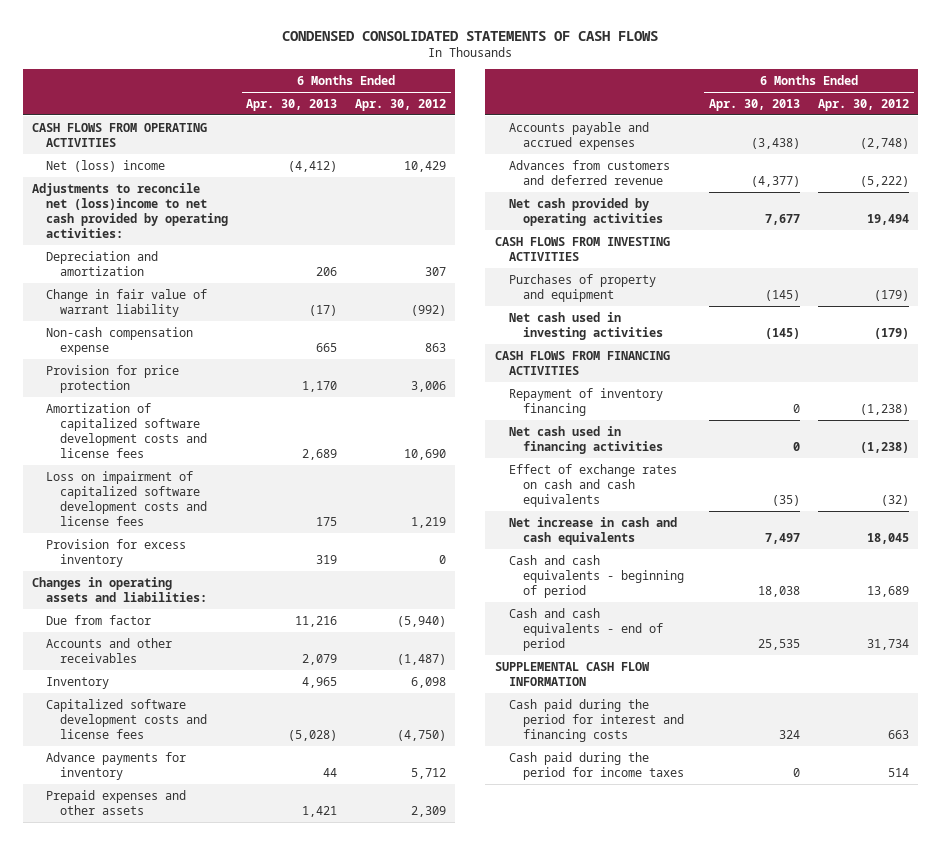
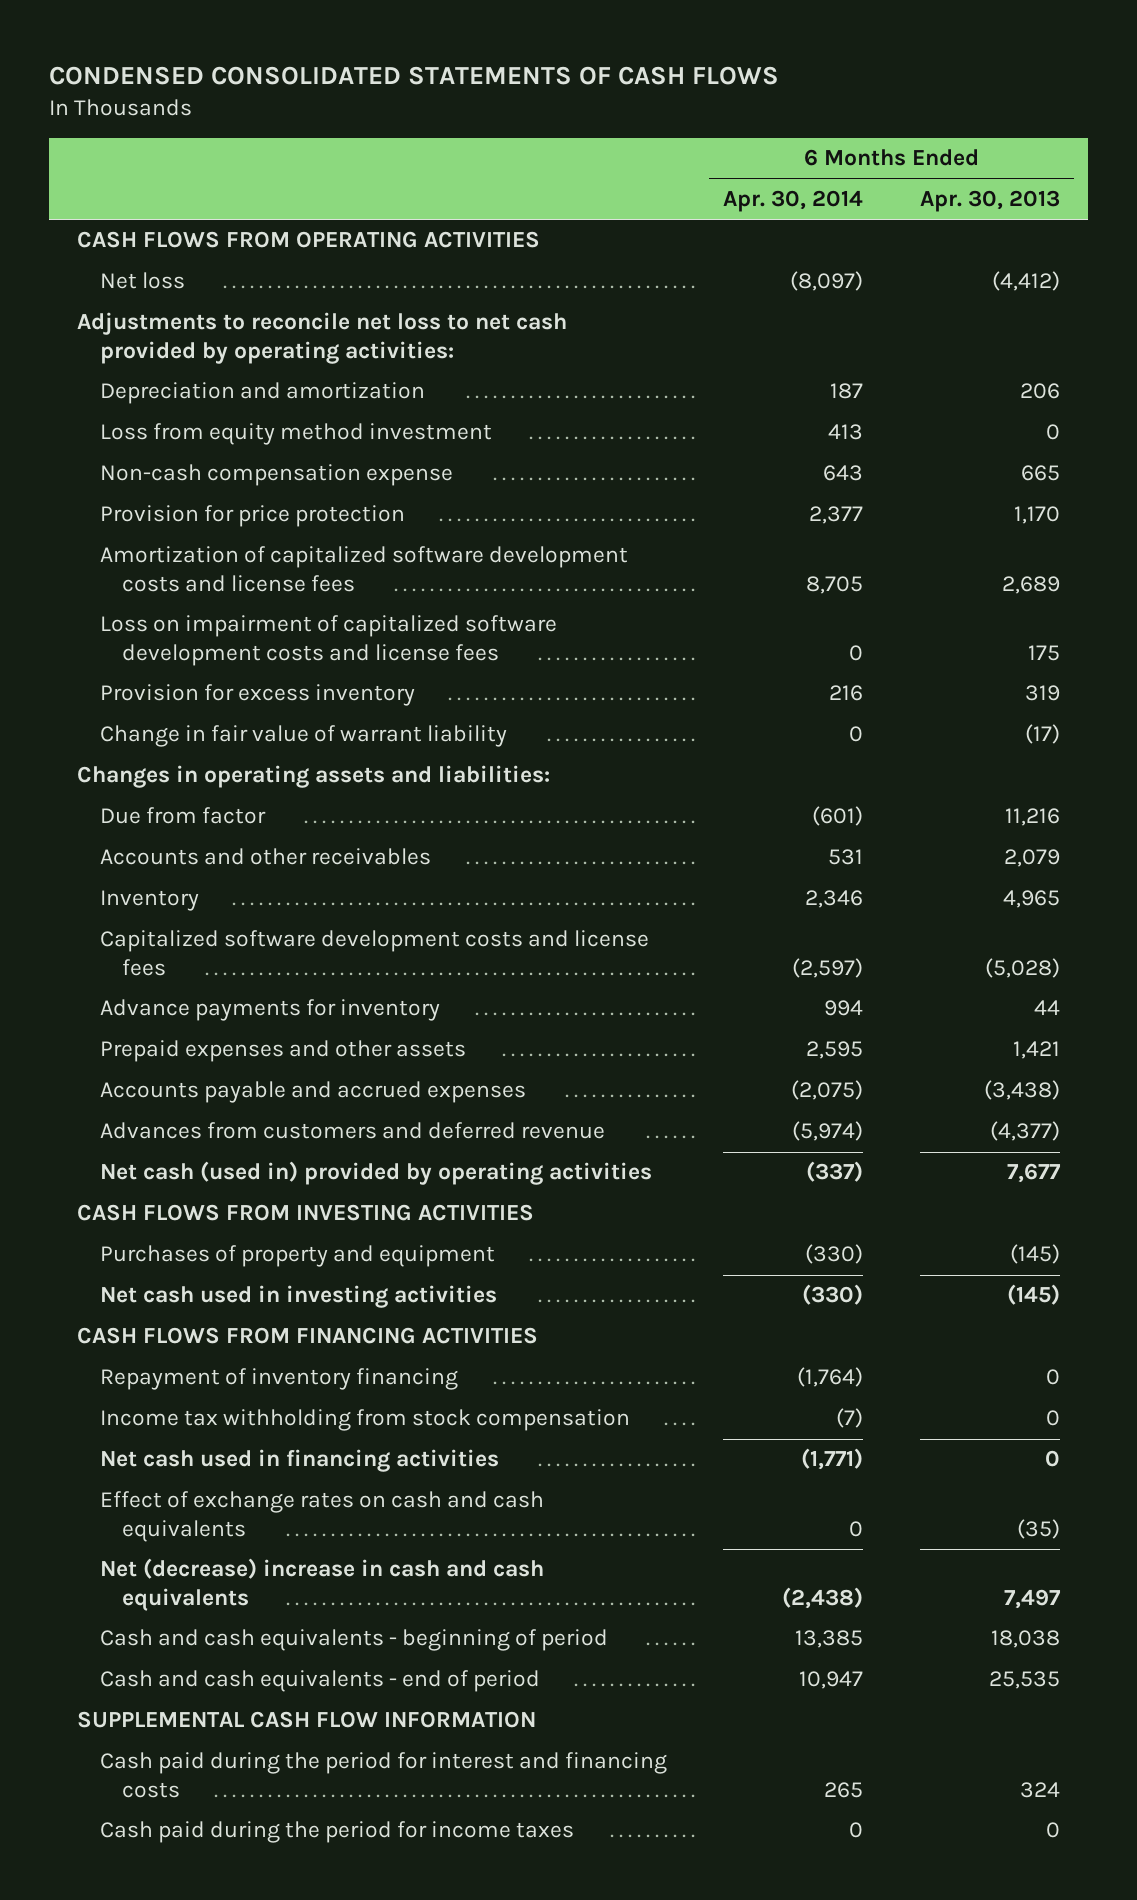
- | 6 Months Ended Apr. 30, 2013 | 6 Months Ended Apr. 30, 2012
+ | 6 Months Ended Apr. 30, 2014 | 6 Months Ended Apr. 30, 2013
- Net (loss) income | (4,412) | 10,429
- Adjustments to reconcile net (loss)income to net cash provided by operating activities:
+ Net loss | (8,097) | (4,412)
+ Adjustments to reconcile net loss to net cash provided by operating activities:
+ Loss from equity method investment | 413 | 0
moved down: Change in fair value of warrant liability | 0 | (17)
- Net cash provided by operating activities | 7,677 | 19,494
+ Net cash (used in) provided by operating activities | (337) | 7,677
+ Income tax withholding from stock compensation | (7) | 0
- Net increase in cash and cash equivalents | 7,497 | 18,045
+ Net (decrease) increase in cash and cash equivalents | (2,438) | 7,497

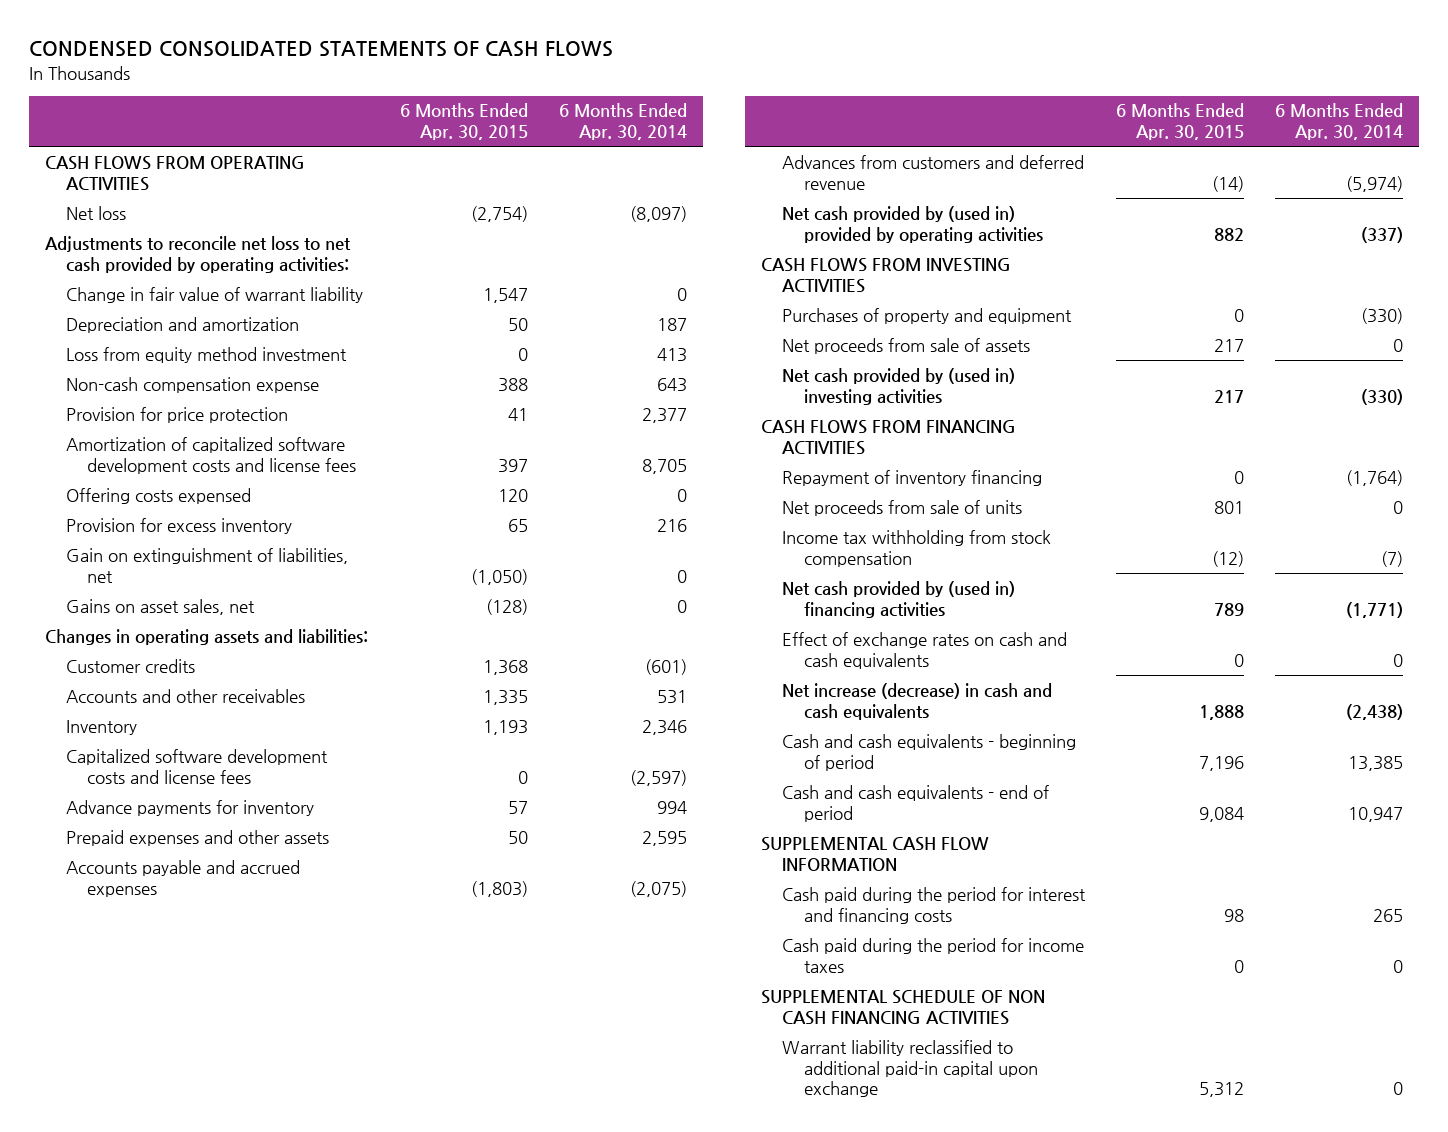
- | 6 Months Ended Apr. 30, 2014 | 6 Months Ended Apr. 30, 2013
+ | 6 Months Ended Apr. 30, 2015 | 6 Months Ended Apr. 30, 2014
moved up: Change in fair value of warrant liability | 1,547 | 0
- Loss on impairment of capitalized software development costs and license fees | 0 | 175
+ Offering costs expensed | 120 | 0
+ Gain on extinguishment of liabilities, net | (1,050) | 0
+ Gains on asset sales, net | (128) | 0
- Due from factor | (601) | 11,216
+ Customer credits | 1,368 | (601)
- Net cash (used in) provided by operating activities | (337) | 7,677
+ Net cash provided by (used in) provided by operating activities | 882 | (337)
- Net cash used in investing activities | (330) | (145)
+ Net proceeds from sale of assets | 217 | 0
+ Net cash provided by (used in) investing activities | 217 | (330)
+ Net proceeds from sale of units | 801 | 0
- Net cash used in financing activities | (1,771) | 0
+ Net cash provided by (used in) financing activities | 789 | (1,771)
- Net (decrease) increase in cash and cash equivalents | (2,438) | 7,497
+ Net increase (decrease) in cash and cash equivalents | 1,888 | (2,438)
+ SUPPLEMENTAL SCHEDULE OF NON CASH FINANCING ACTIVITIES
+ Warrant liability reclassified to additional paid-in capital upon exchange | 5,312 | 0

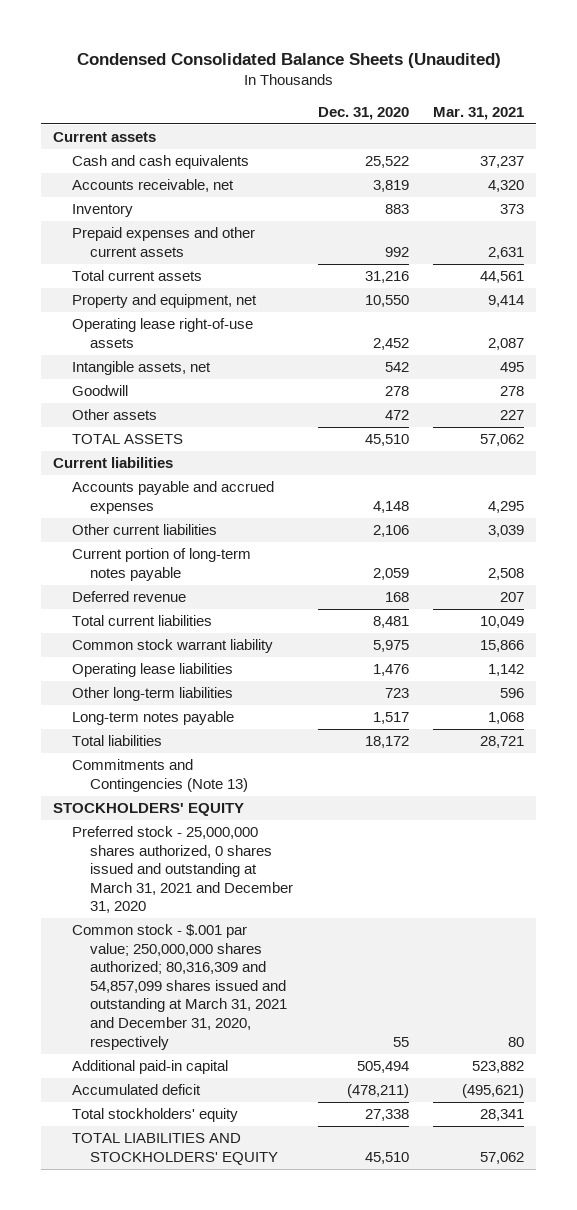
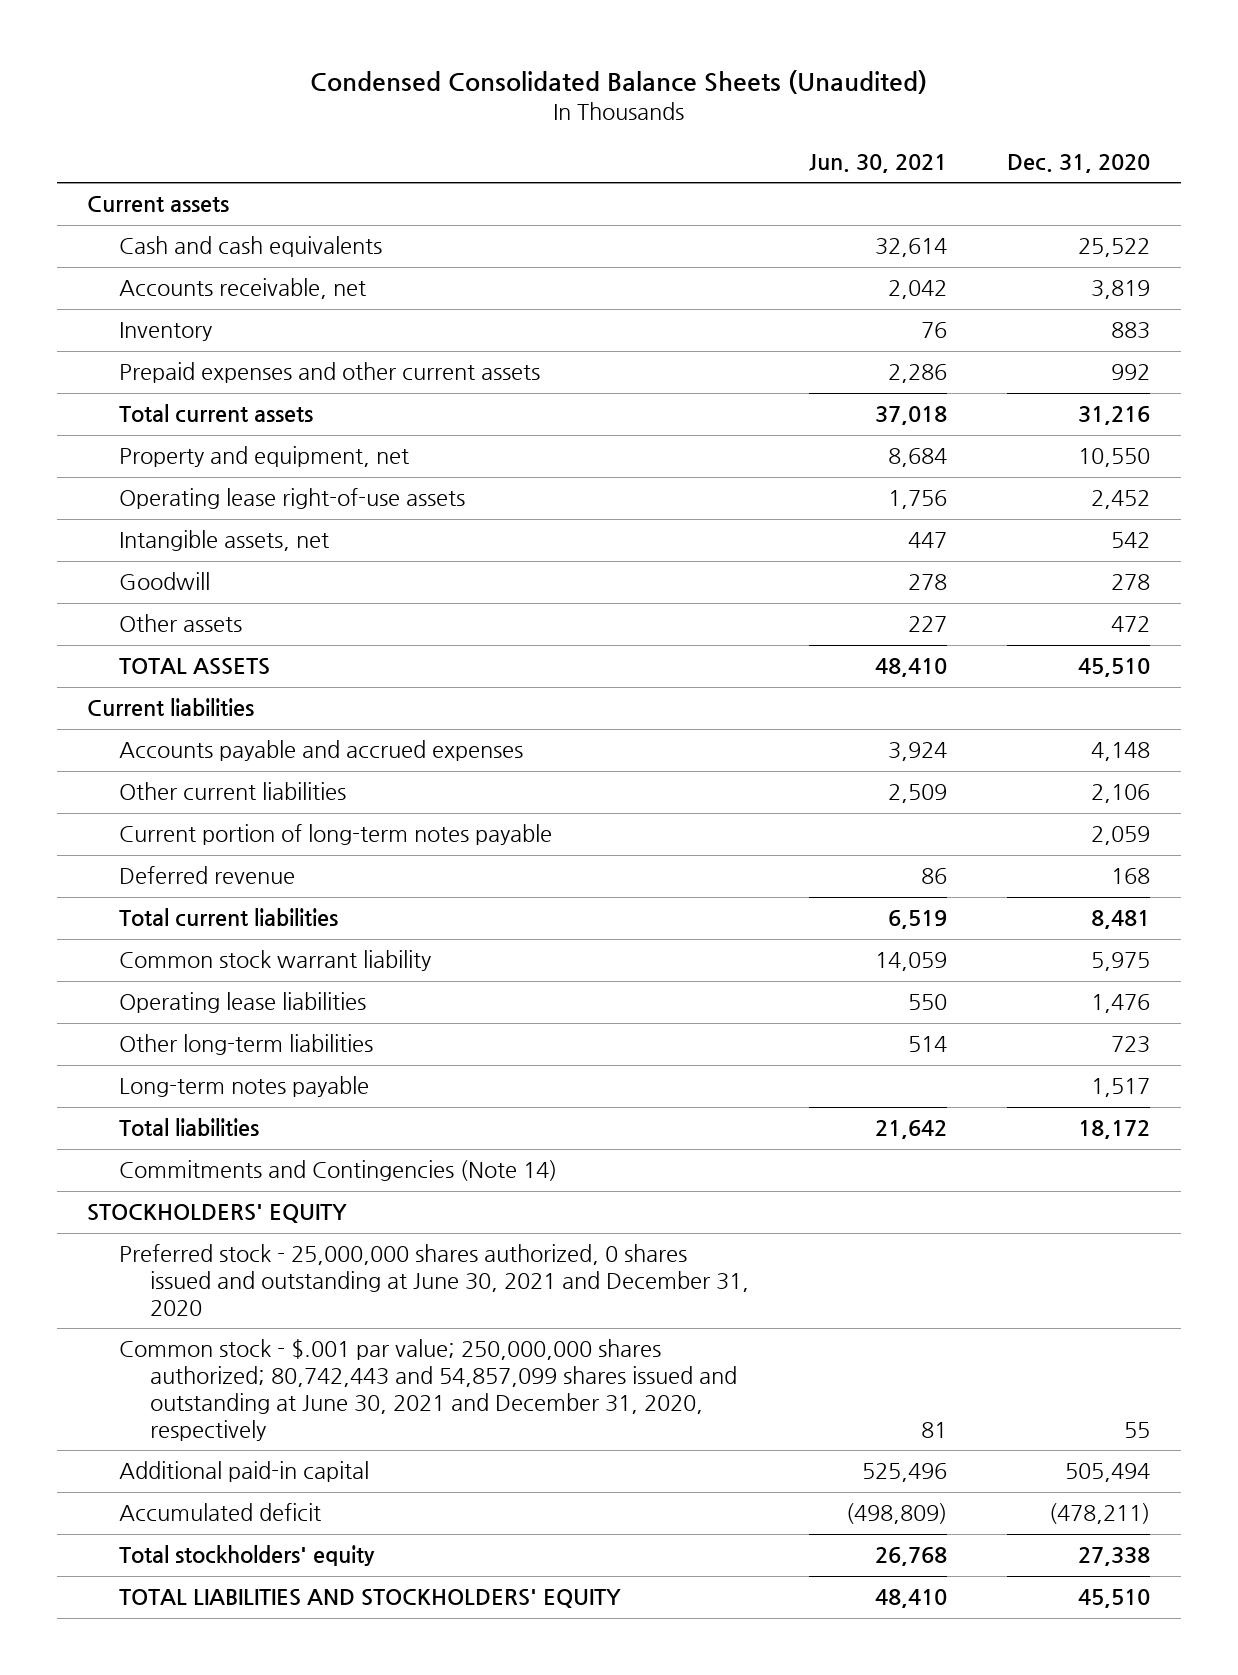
- | Dec. 31, 2020 | Mar. 31, 2021
+ | Jun. 30, 2021 | Dec. 31, 2020
- Commitments and Contingencies (Note 13)
+ Commitments and Contingencies (Note 14)
- Preferred stock - 25,000,000 shares authorized, 0 shares issued and outstanding at March 31, 2021 and December 31, 2020
- Common stock - $.001 par value; 250,000,000 shares authorized; 80,316,309 and 54,857,099 shares issued and outstanding at March 31, 2021 and December 31, 2020, respectively | 55 | 80
+ Preferred stock - 25,000,000 shares authorized, 0 shares issued and outstanding at June 30, 2021 and December 31, 2020
+ Common stock - $.001 par value; 250,000,000 shares authorized; 80,742,443 and 54,857,099 shares issued and outstanding at June 30, 2021 and December 31, 2020, respectively | 81 | 55

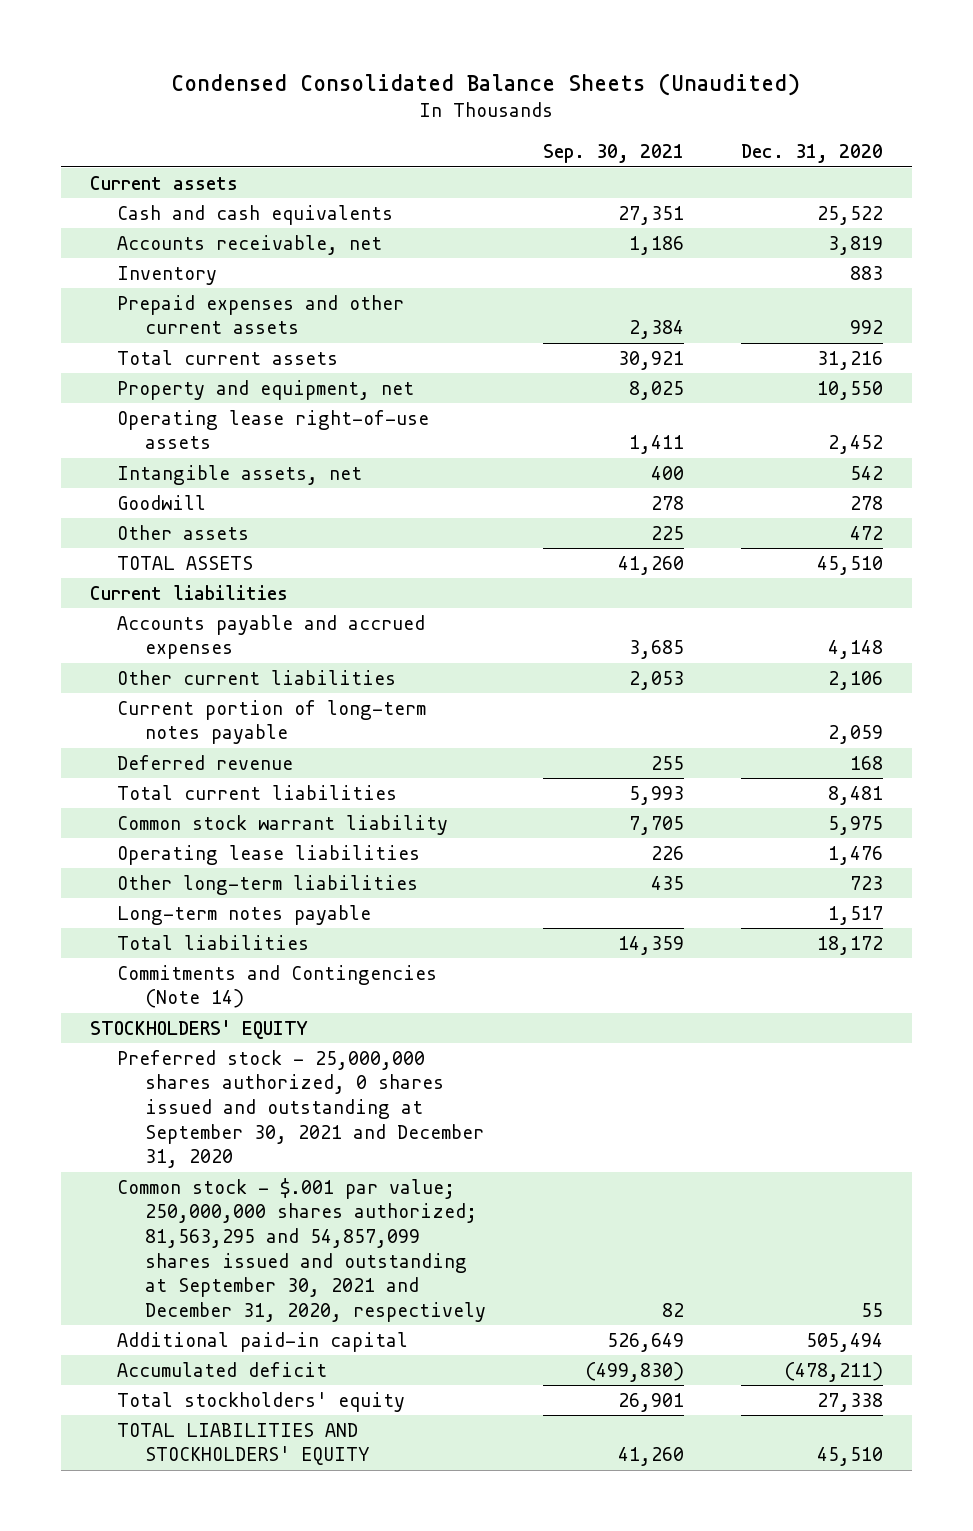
- | Jun. 30, 2021 | Dec. 31, 2020
+ | Sep. 30, 2021 | Dec. 31, 2020
- Preferred stock - 25,000,000 shares authorized, 0 shares issued and outstanding at June 30, 2021 and December 31, 2020
- Common stock - $.001 par value; 250,000,000 shares authorized; 80,742,443 and 54,857,099 shares issued and outstanding at June 30, 2021 and December 31, 2020, respectively | 81 | 55
+ Preferred stock - 25,000,000 shares authorized, 0 shares issued and outstanding at September 30, 2021 and December 31, 2020
+ Common stock - $.001 par value; 250,000,000 shares authorized; 81,563,295 and 54,857,099 shares issued and outstanding at September 30, 2021 and December 31, 2020, respectively | 82 | 55

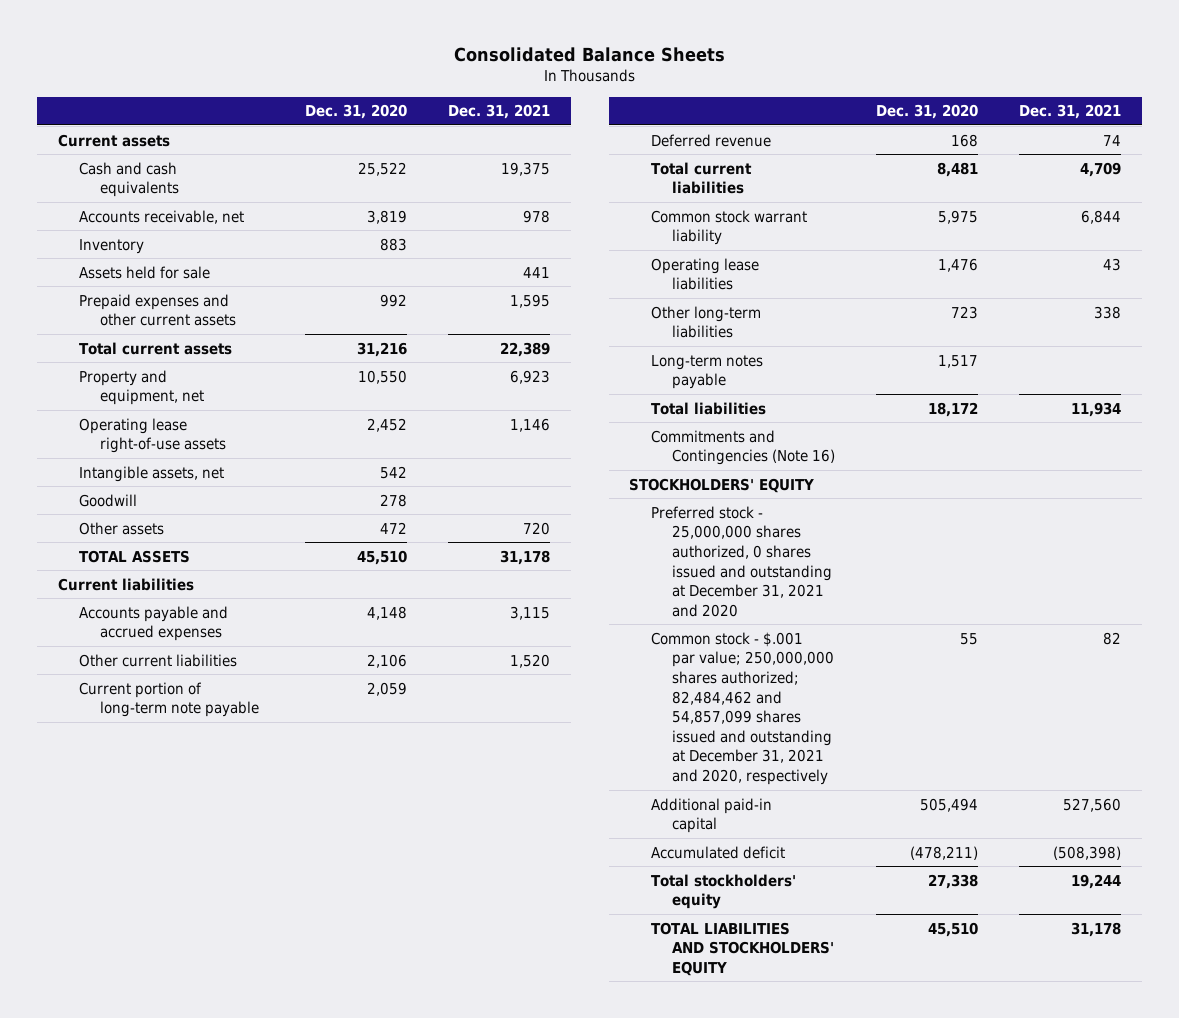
- Condensed Consolidated Balance Sheets (Unaudited)
+ Consolidated Balance Sheets
- | Sep. 30, 2021 | Dec. 31, 2020
+ | Dec. 31, 2020 | Dec. 31, 2021
+ Assets held for sale | | 441
- Current portion of long-term notes payable | | 2,059
+ Current portion of long-term note payable | 2,059 |
- Commitments and Contingencies (Note 14)
+ Commitments and Contingencies (Note 16)
- Preferred stock - 25,000,000 shares authorized, 0 shares issued and outstanding at September 30, 2021 and December 31, 2020
- Common stock - $.001 par value; 250,000,000 shares authorized; 81,563,295 and 54,857,099 shares issued and outstanding at September 30, 2021 and December 31, 2020, respectively | 82 | 55
+ Preferred stock - 25,000,000 shares authorized, 0 shares issued and outstanding at December 31, 2021 and 2020
+ Common stock - $.001 par value; 250,000,000 shares authorized; 82,484,462 and 54,857,099 shares issued and outstanding at December 31, 2021 and 2020, respectively | 55 | 82

